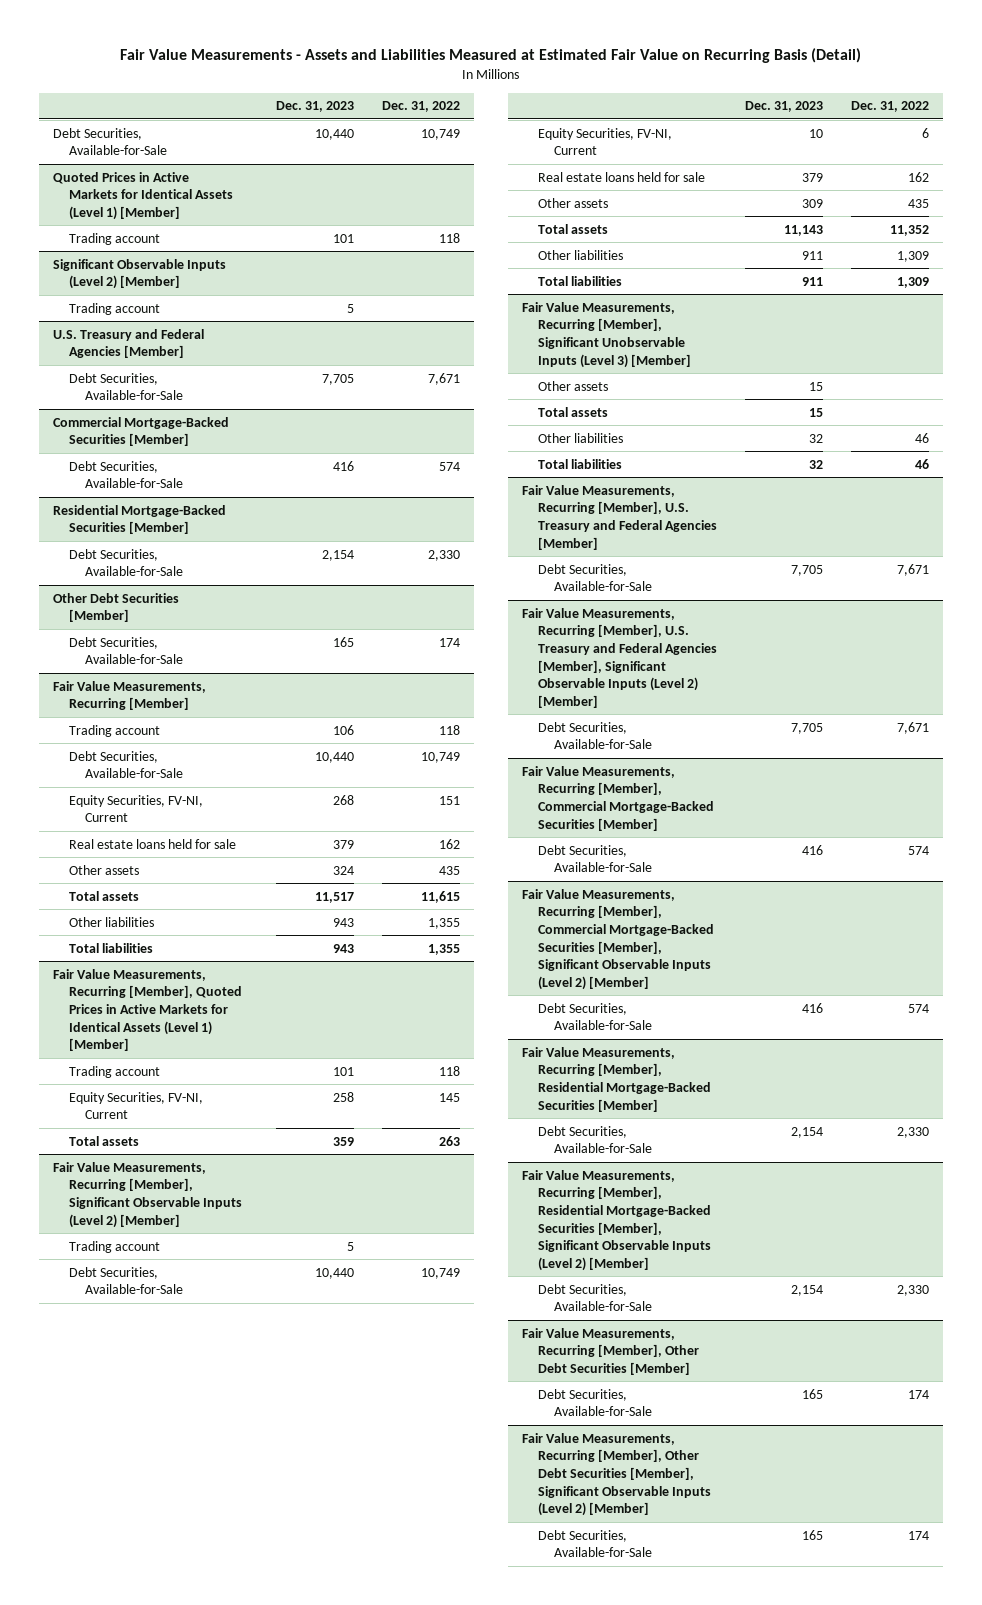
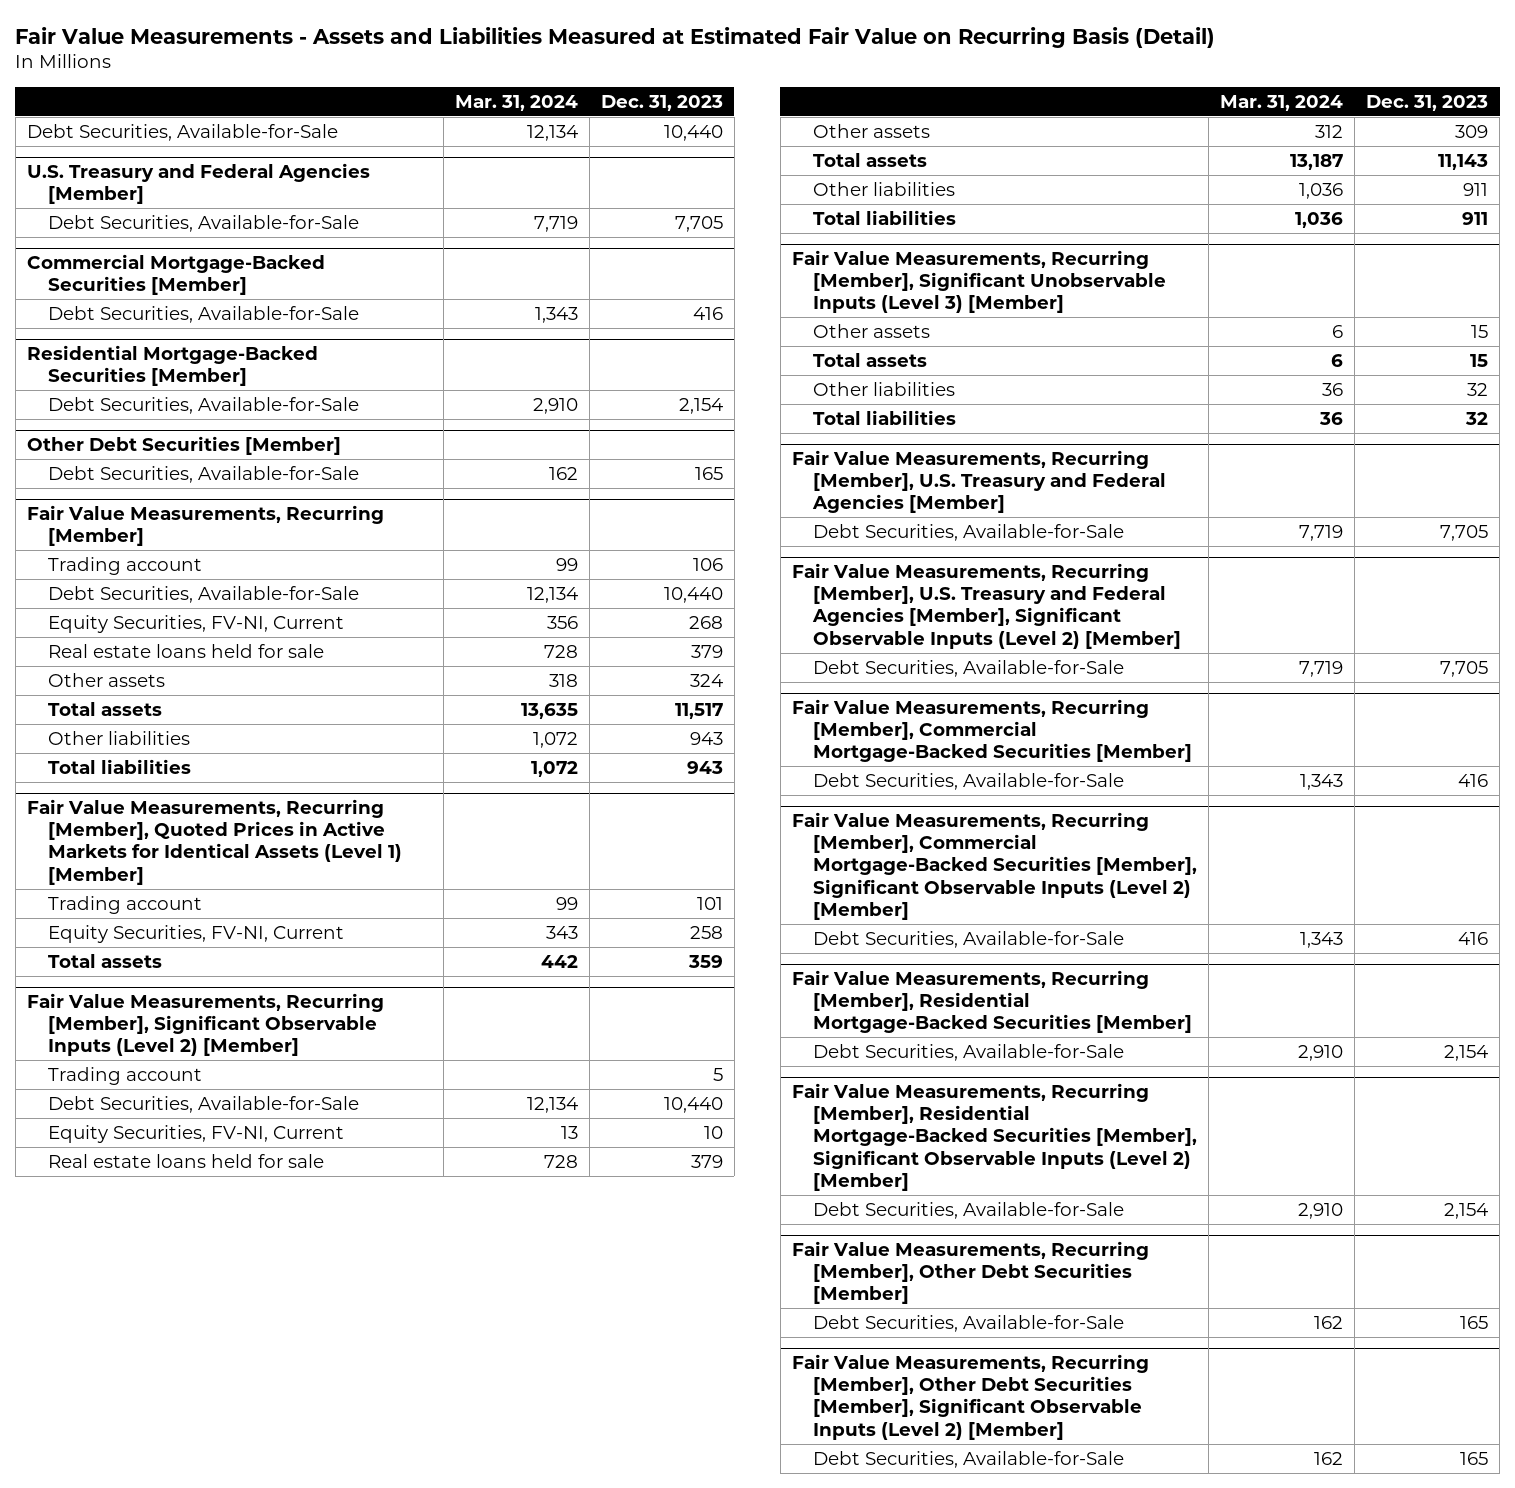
- | Dec. 31, 2023 | Dec. 31, 2022
+ | Mar. 31, 2024 | Dec. 31, 2023
- Quoted Prices in Active Markets for Identical Assets (Level 1) [Member]
- Trading account | 101 | 118
- Significant Observable Inputs (Level 2) [Member]
- Trading account | 5 |

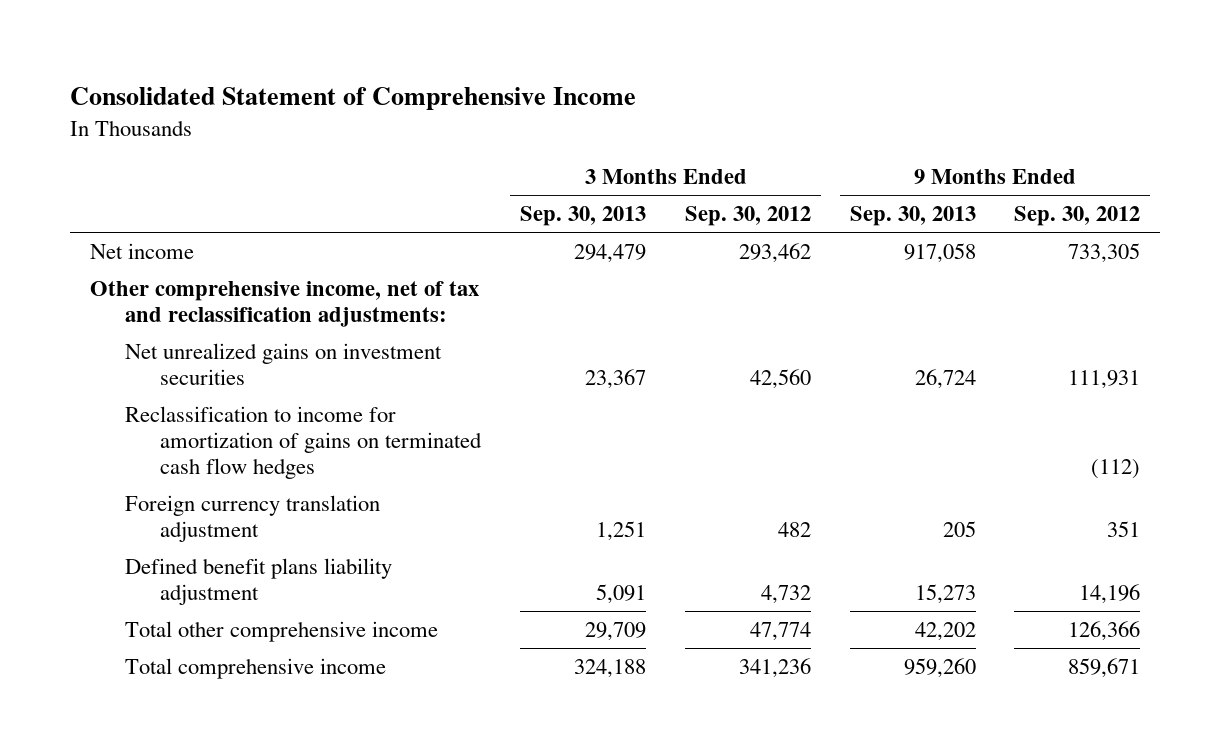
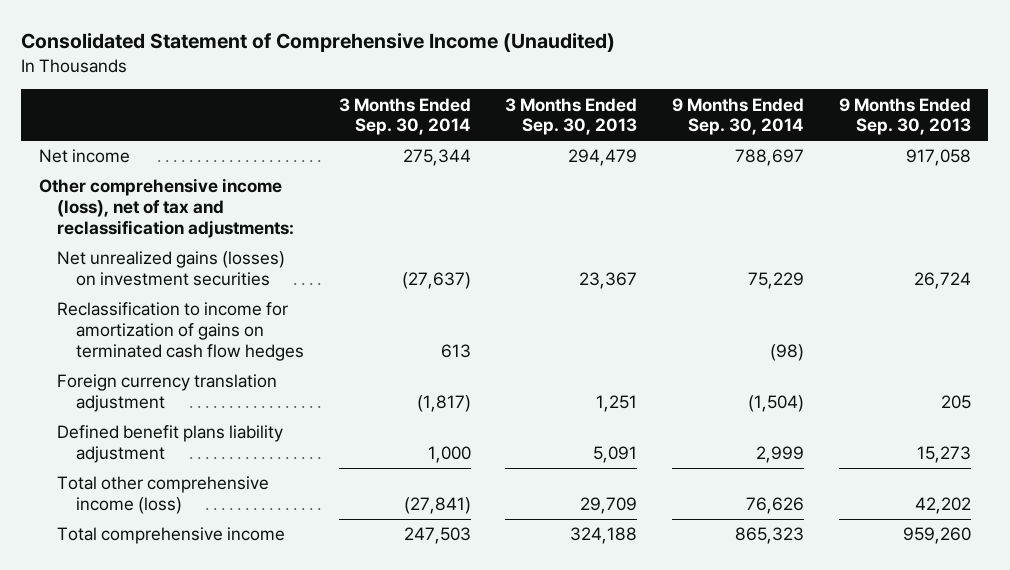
- Consolidated Statement of Comprehensive Income
+ Consolidated Statement of Comprehensive Income (Unaudited)
- | 3 Months Ended Sep. 30, 2013 | 3 Months Ended Sep. 30, 2012 | 9 Months Ended Sep. 30, 2013 | 9 Months Ended Sep. 30, 2012
+ | 3 Months Ended Sep. 30, 2014 | 3 Months Ended Sep. 30, 2013 | 9 Months Ended Sep. 30, 2014 | 9 Months Ended Sep. 30, 2013
- Other comprehensive income, net of tax and reclassification adjustments:
- Net unrealized gains on investment securities | 23,367 | 42,560 | 26,724 | 111,931
+ Other comprehensive income (loss), net of tax and reclassification adjustments:
+ Net unrealized gains (losses) on investment securities | (27,637) | 23,367 | 75,229 | 26,724
- Total other comprehensive income | 29,709 | 47,774 | 42,202 | 126,366
+ Total other comprehensive income (loss) | (27,841) | 29,709 | 76,626 | 42,202

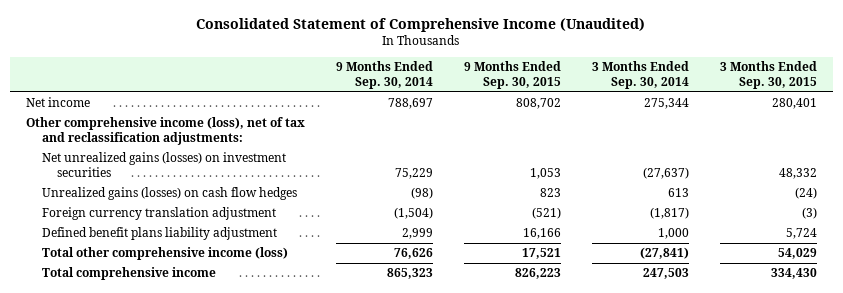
- | 3 Months Ended Sep. 30, 2014 | 3 Months Ended Sep. 30, 2013 | 9 Months Ended Sep. 30, 2014 | 9 Months Ended Sep. 30, 2013
+ | 9 Months Ended Sep. 30, 2014 | 9 Months Ended Sep. 30, 2015 | 3 Months Ended Sep. 30, 2014 | 3 Months Ended Sep. 30, 2015
- Reclassification to income for amortization of gains on terminated cash flow hedges | 613 | | (98) |
+ Unrealized gains (losses) on cash flow hedges | (98) | 823 | 613 | (24)

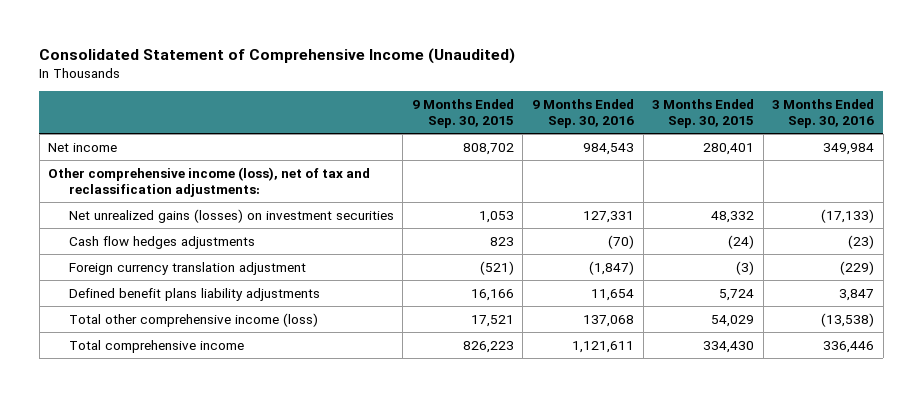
- | 9 Months Ended Sep. 30, 2014 | 9 Months Ended Sep. 30, 2015 | 3 Months Ended Sep. 30, 2014 | 3 Months Ended Sep. 30, 2015
+ | 9 Months Ended Sep. 30, 2015 | 9 Months Ended Sep. 30, 2016 | 3 Months Ended Sep. 30, 2015 | 3 Months Ended Sep. 30, 2016
- Unrealized gains (losses) on cash flow hedges | (98) | 823 | 613 | (24)
+ Cash flow hedges adjustments | 823 | (70) | (24) | (23)
- Defined benefit plans liability adjustment | 2,999 | 16,166 | 1,000 | 5,724
+ Defined benefit plans liability adjustments | 16,166 | 11,654 | 5,724 | 3,847

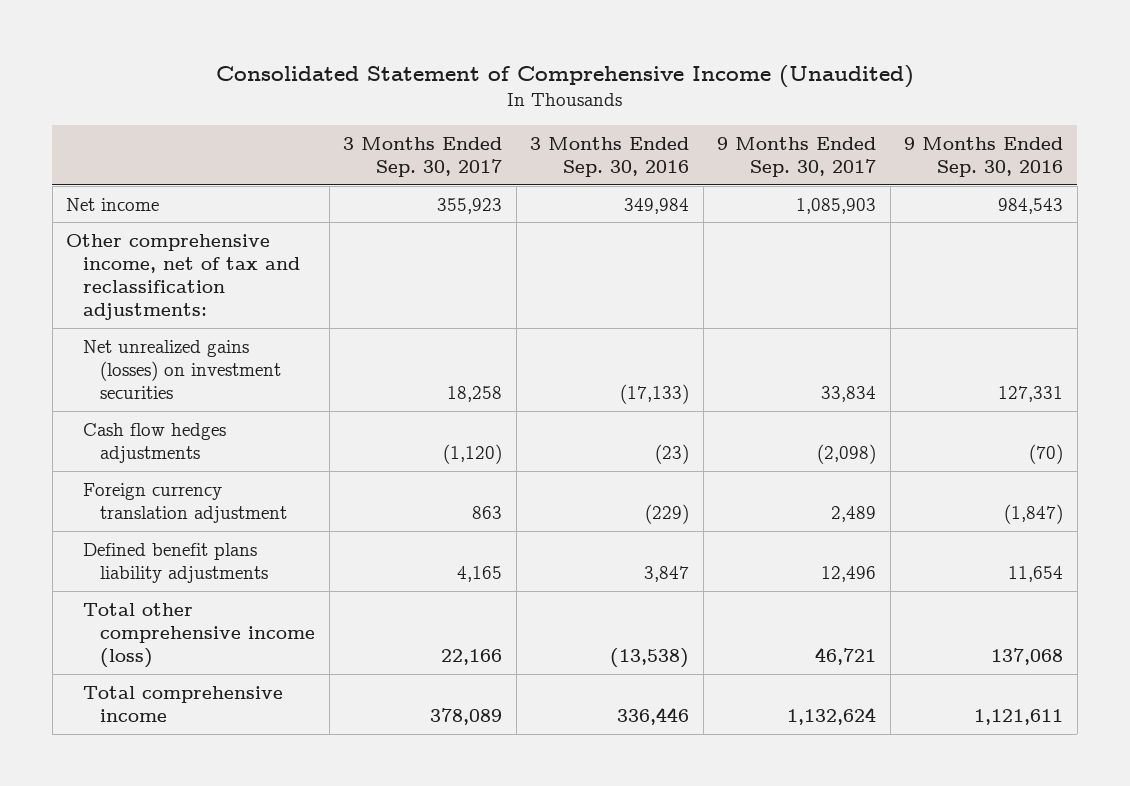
- | 9 Months Ended Sep. 30, 2015 | 9 Months Ended Sep. 30, 2016 | 3 Months Ended Sep. 30, 2015 | 3 Months Ended Sep. 30, 2016
+ | 3 Months Ended Sep. 30, 2017 | 3 Months Ended Sep. 30, 2016 | 9 Months Ended Sep. 30, 2017 | 9 Months Ended Sep. 30, 2016
- Other comprehensive income (loss), net of tax and reclassification adjustments:
+ Other comprehensive income, net of tax and reclassification adjustments:

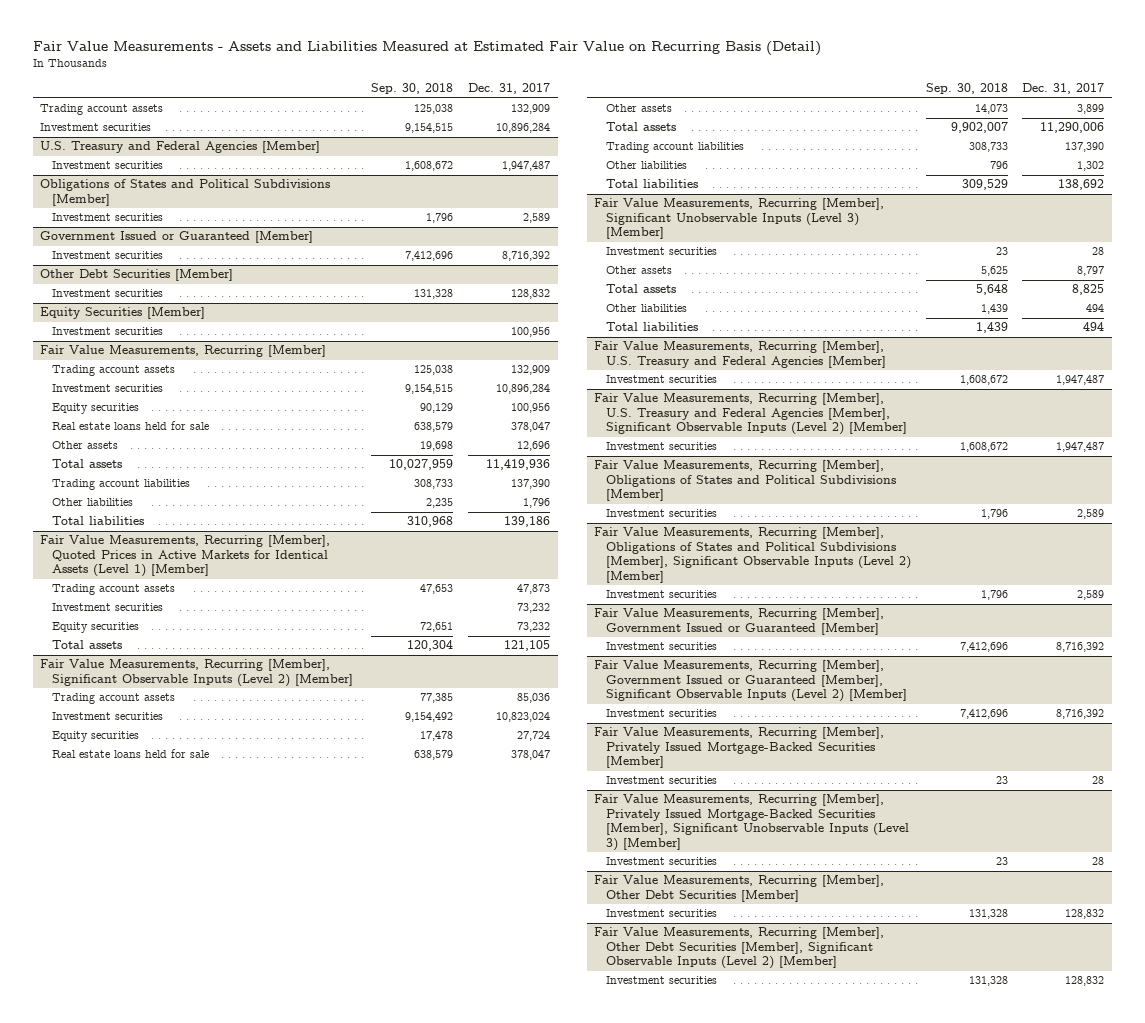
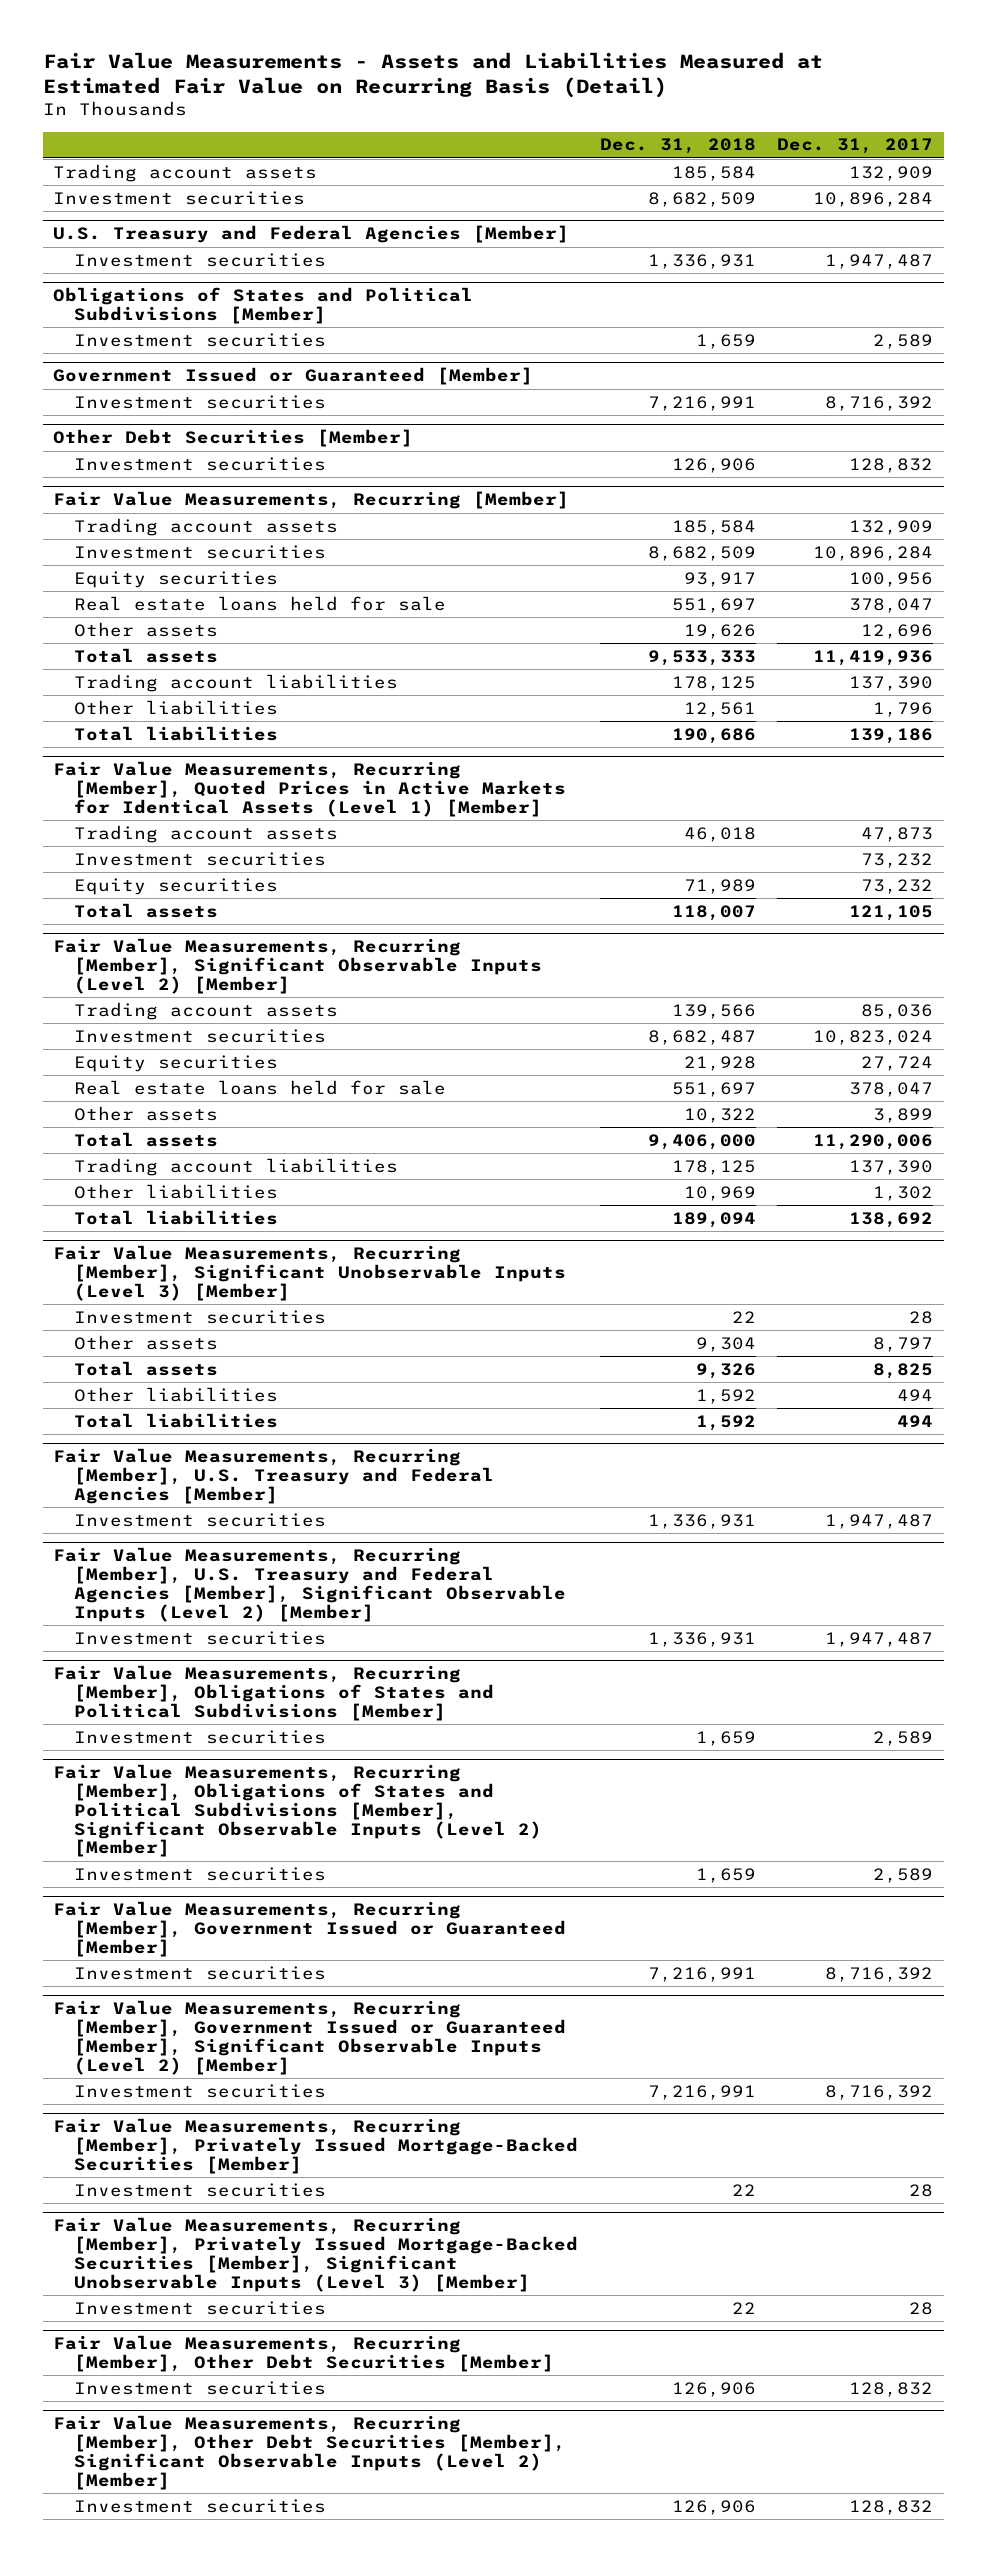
- | Sep. 30, 2018 | Dec. 31, 2017
+ | Dec. 31, 2018 | Dec. 31, 2017
- Equity Securities [Member]
- Investment securities | | 100,956

